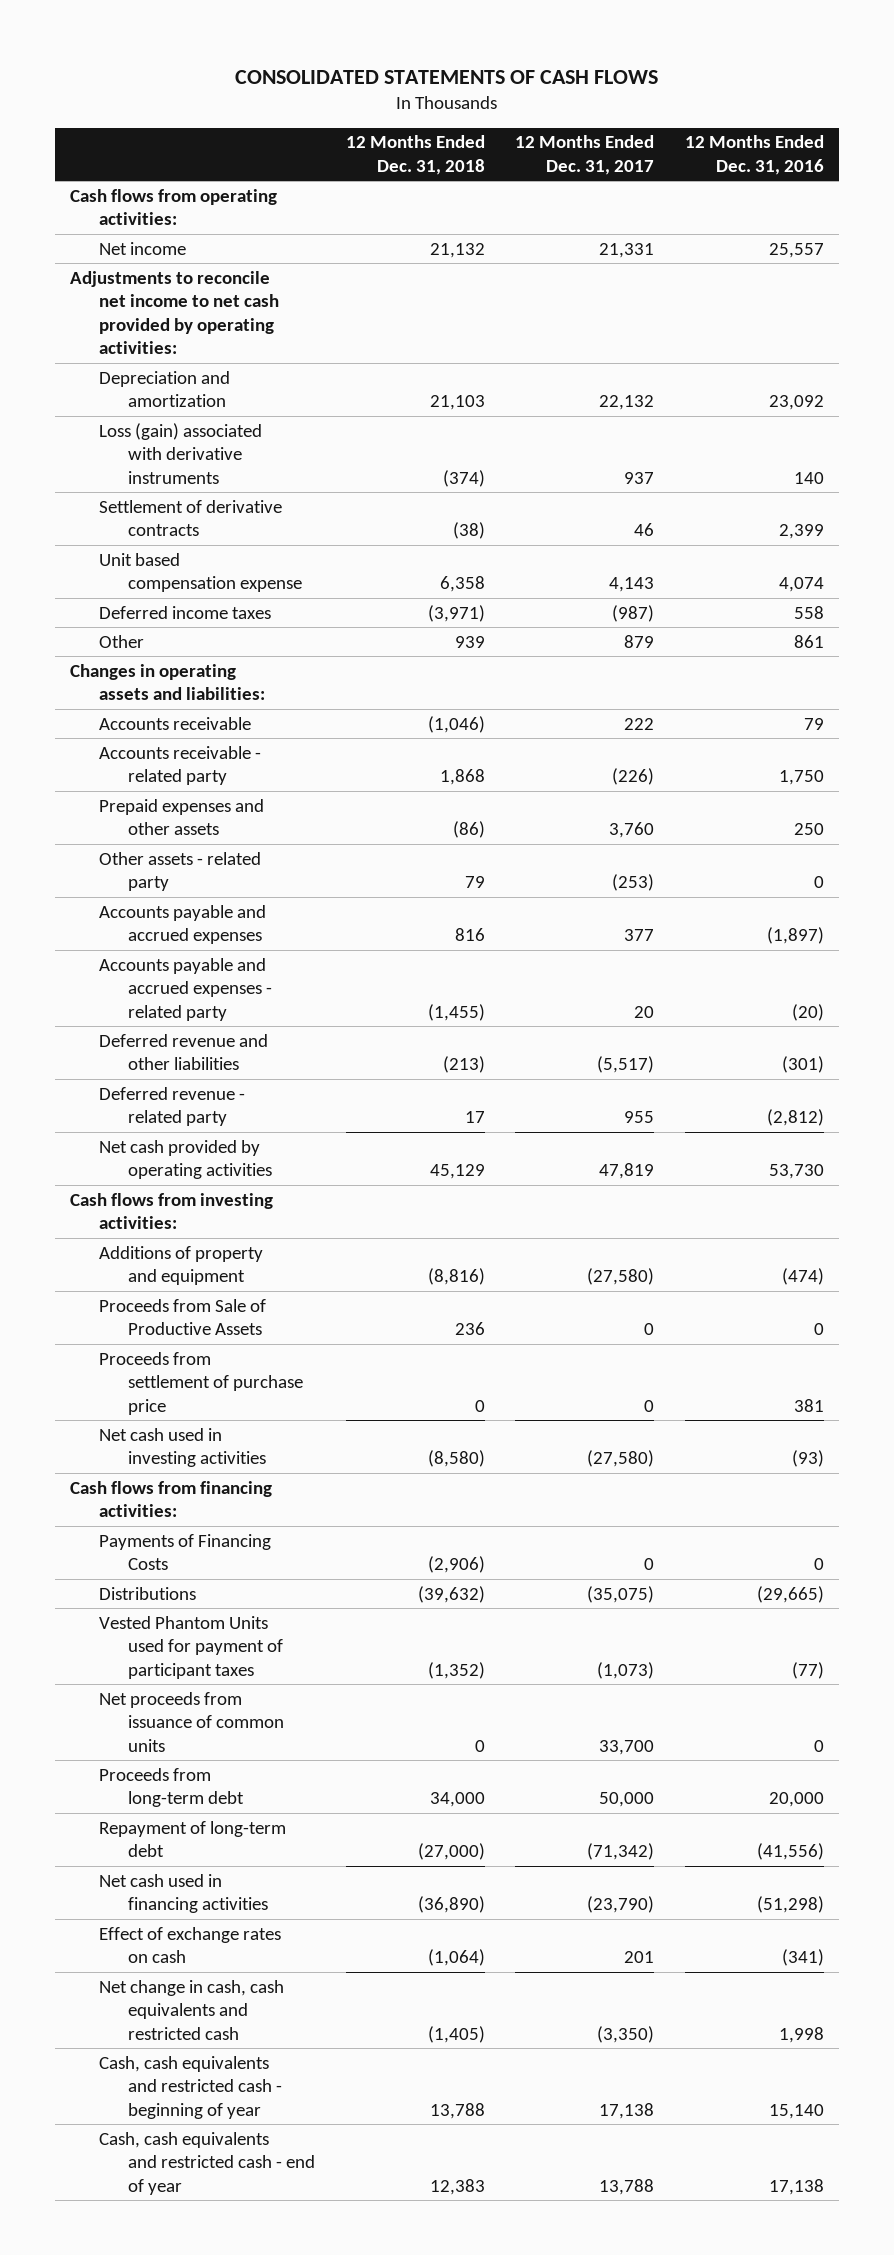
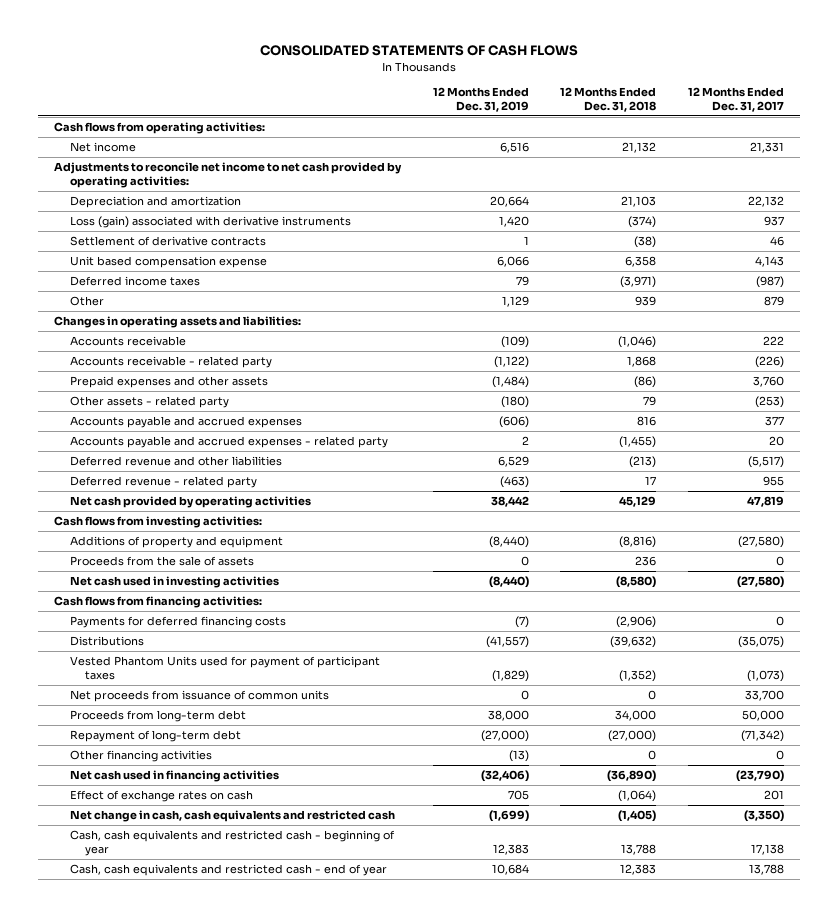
- | 12 Months Ended Dec. 31, 2018 | 12 Months Ended Dec. 31, 2017 | 12 Months Ended Dec. 31, 2016
+ | 12 Months Ended Dec. 31, 2019 | 12 Months Ended Dec. 31, 2018 | 12 Months Ended Dec. 31, 2017
- Proceeds from Sale of Productive Assets | 236 | 0 | 0
- Proceeds from settlement of purchase price | 0 | 0 | 381
+ Proceeds from the sale of assets | 0 | 236 | 0
- Payments of Financing Costs | (2,906) | 0 | 0
+ Payments for deferred financing costs | (7) | (2,906) | 0
+ Other financing activities | (13) | 0 | 0

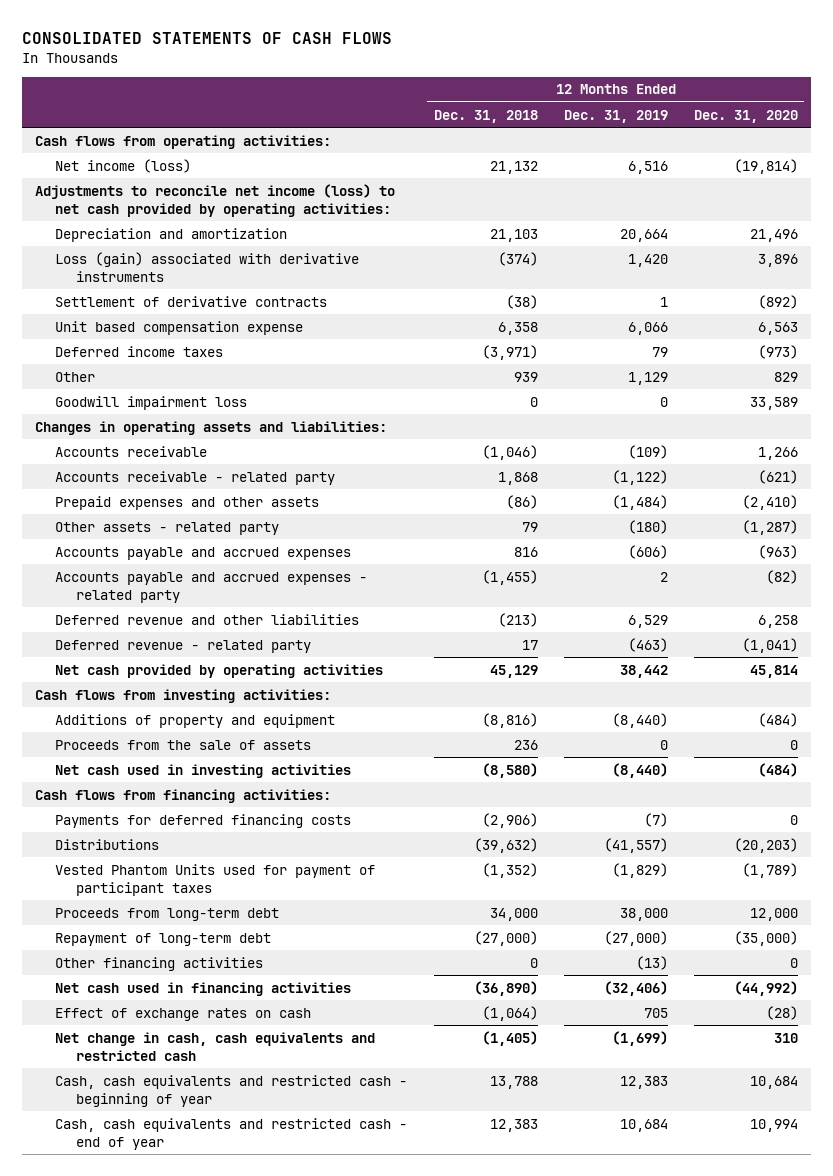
- | 12 Months Ended Dec. 31, 2019 | 12 Months Ended Dec. 31, 2018 | 12 Months Ended Dec. 31, 2017
+ | 12 Months Ended Dec. 31, 2018 | 12 Months Ended Dec. 31, 2019 | 12 Months Ended Dec. 31, 2020
- Net income | 6,516 | 21,132 | 21,331
- Adjustments to reconcile net income to net cash provided by operating activities:
+ Net income (loss) | 21,132 | 6,516 | (19,814)
+ Adjustments to reconcile net income (loss) to net cash provided by operating activities:
+ Goodwill impairment loss | 0 | 0 | 33,589
- Net proceeds from issuance of common units | 0 | 0 | 33,700

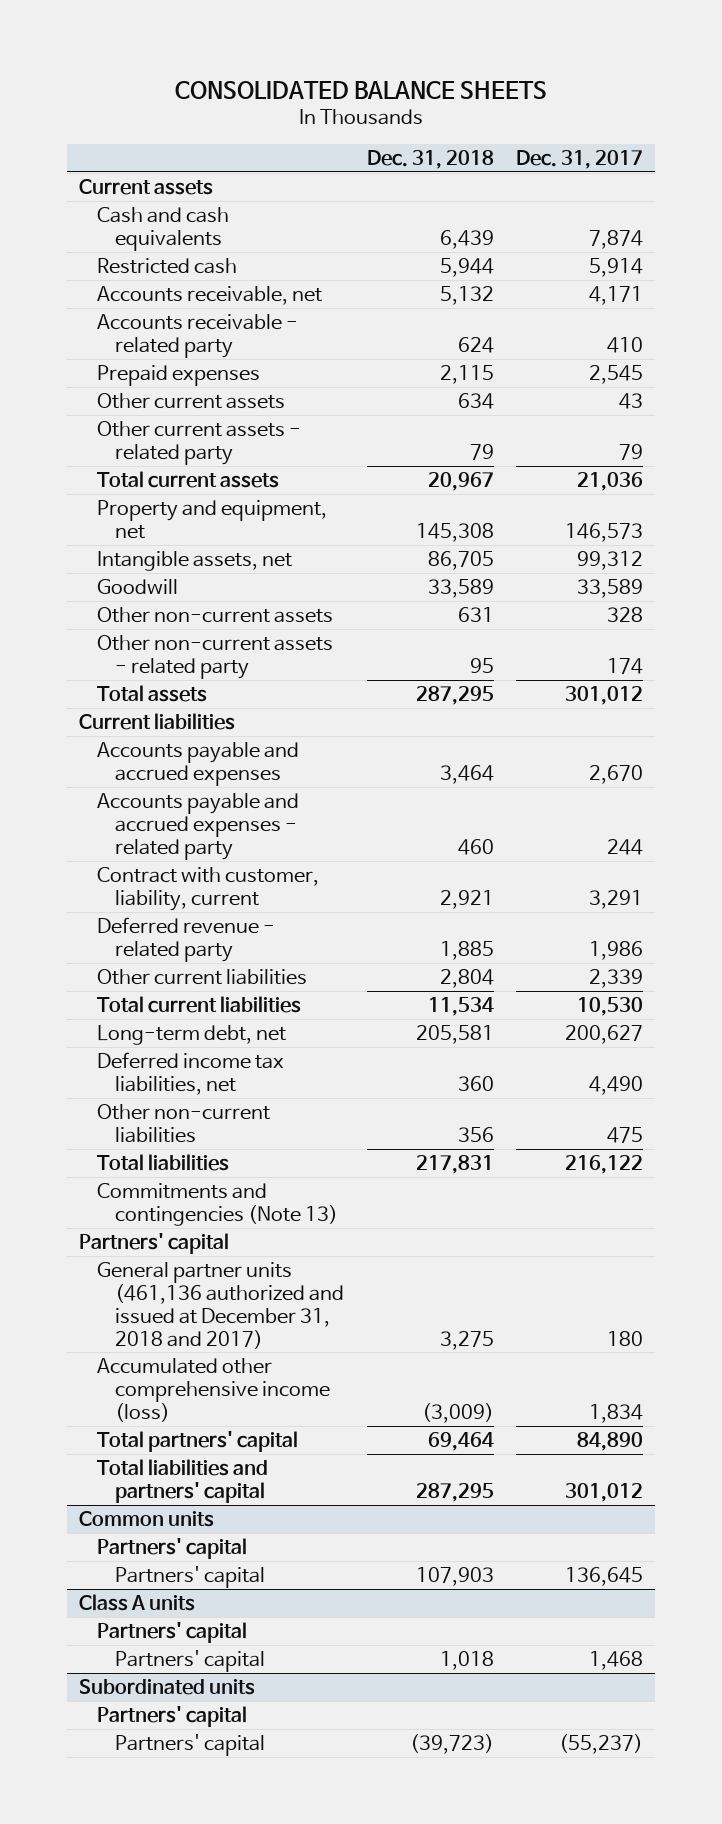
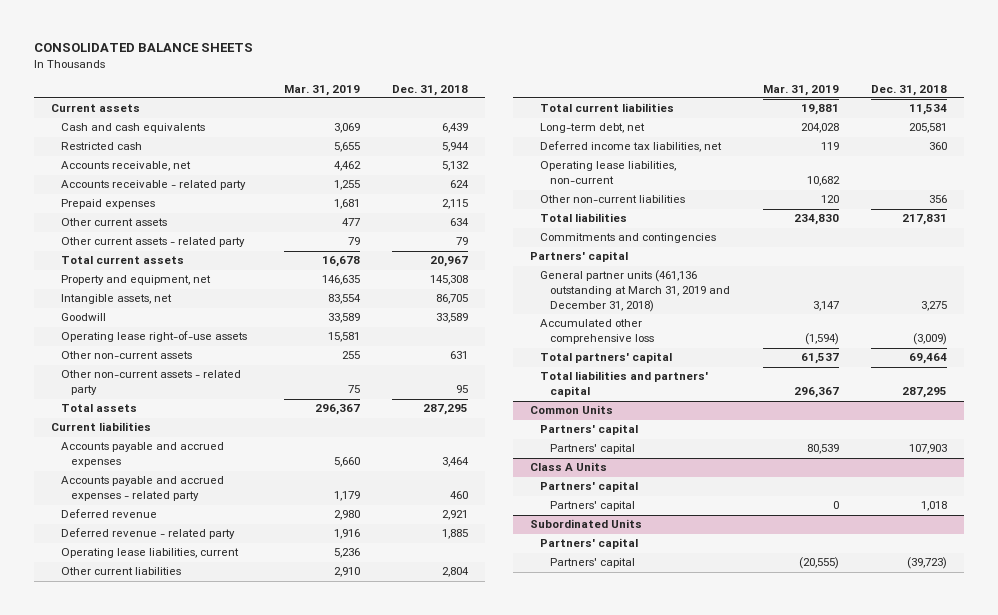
- | Dec. 31, 2018 | Dec. 31, 2017
+ | Mar. 31, 2019 | Dec. 31, 2018
+ Operating lease right-of-use assets | 15,581 |
- Contract with customer, liability, current | 2,921 | 3,291
+ Deferred revenue | 2,980 | 2,921
+ Operating lease liabilities, current | 5,236 |
+ Operating lease liabilities, non-current | 10,682 |
- Commitments and contingencies (Note 13)
+ Commitments and contingencies
- General partner units (461,136 authorized and issued at December 31, 2018 and 2017) | 3,275 | 180
- Accumulated other comprehensive income (loss) | (3,009) | 1,834
+ General partner units (461,136 outstanding at March 31, 2019 and December 31, 2018) | 3,147 | 3,275
+ Accumulated other comprehensive loss | (1,594) | (3,009)
- Common units
+ Common Units
- Class A units
+ Class A Units
- Subordinated units
+ Subordinated Units

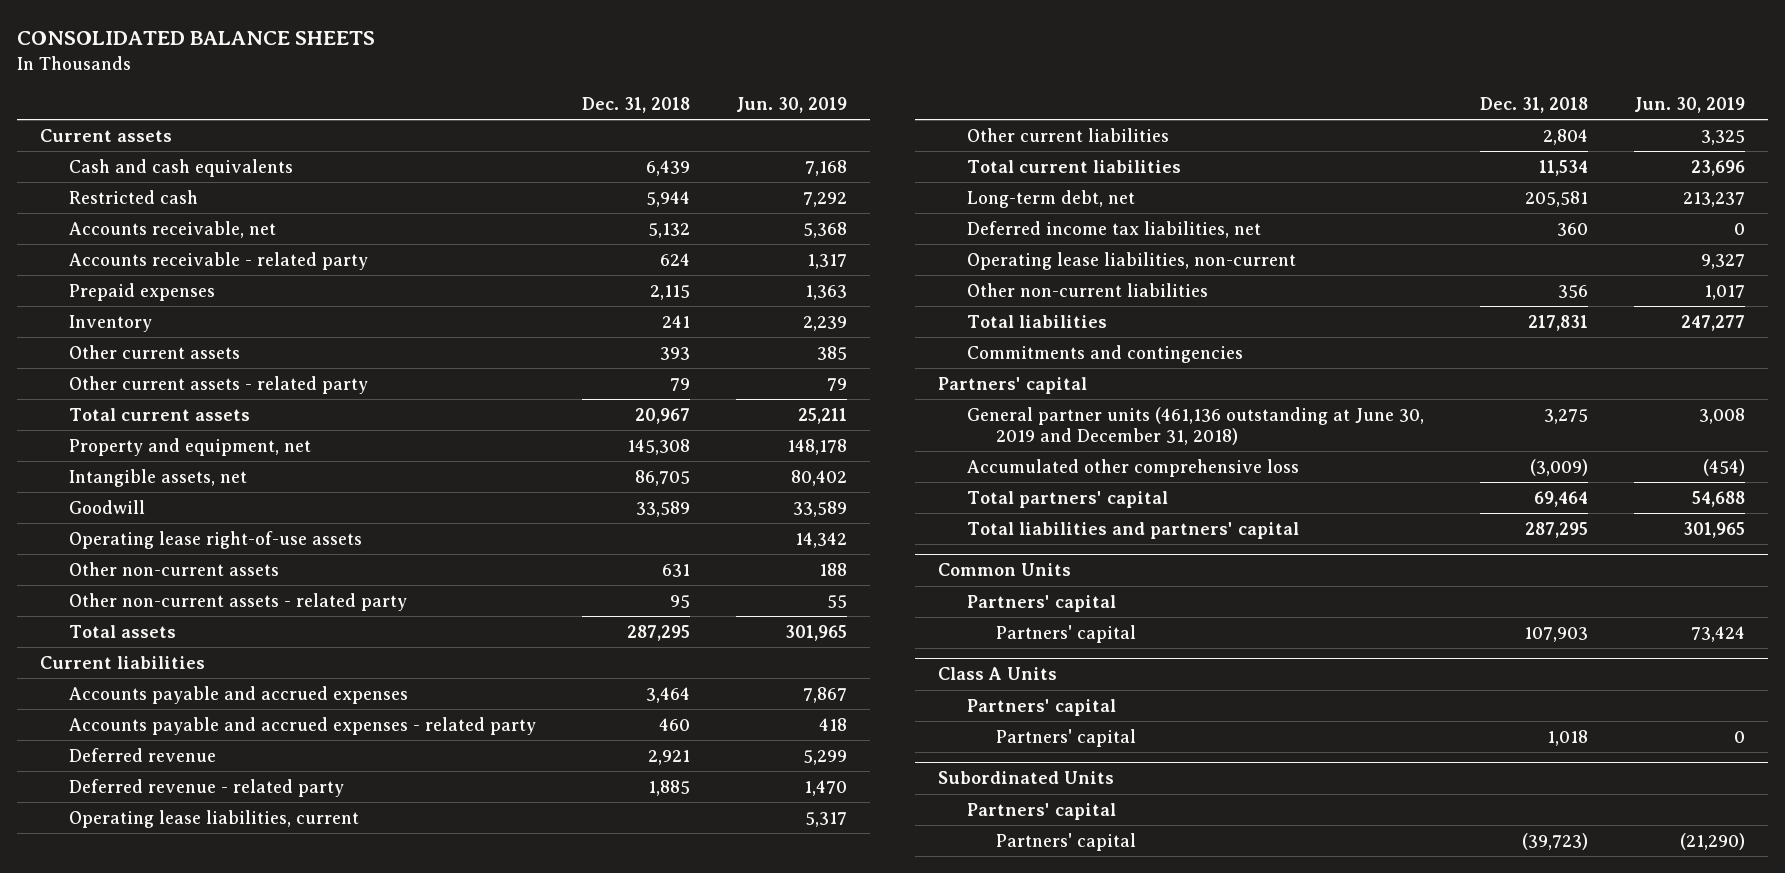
- | Mar. 31, 2019 | Dec. 31, 2018
+ | Dec. 31, 2018 | Jun. 30, 2019
- Other current assets | 477 | 634
+ Inventory | 241 | 2,239
+ Other current assets | 393 | 385
- General partner units (461,136 outstanding at March 31, 2019 and December 31, 2018) | 3,147 | 3,275
+ General partner units (461,136 outstanding at June 30, 2019 and December 31, 2018) | 3,275 | 3,008

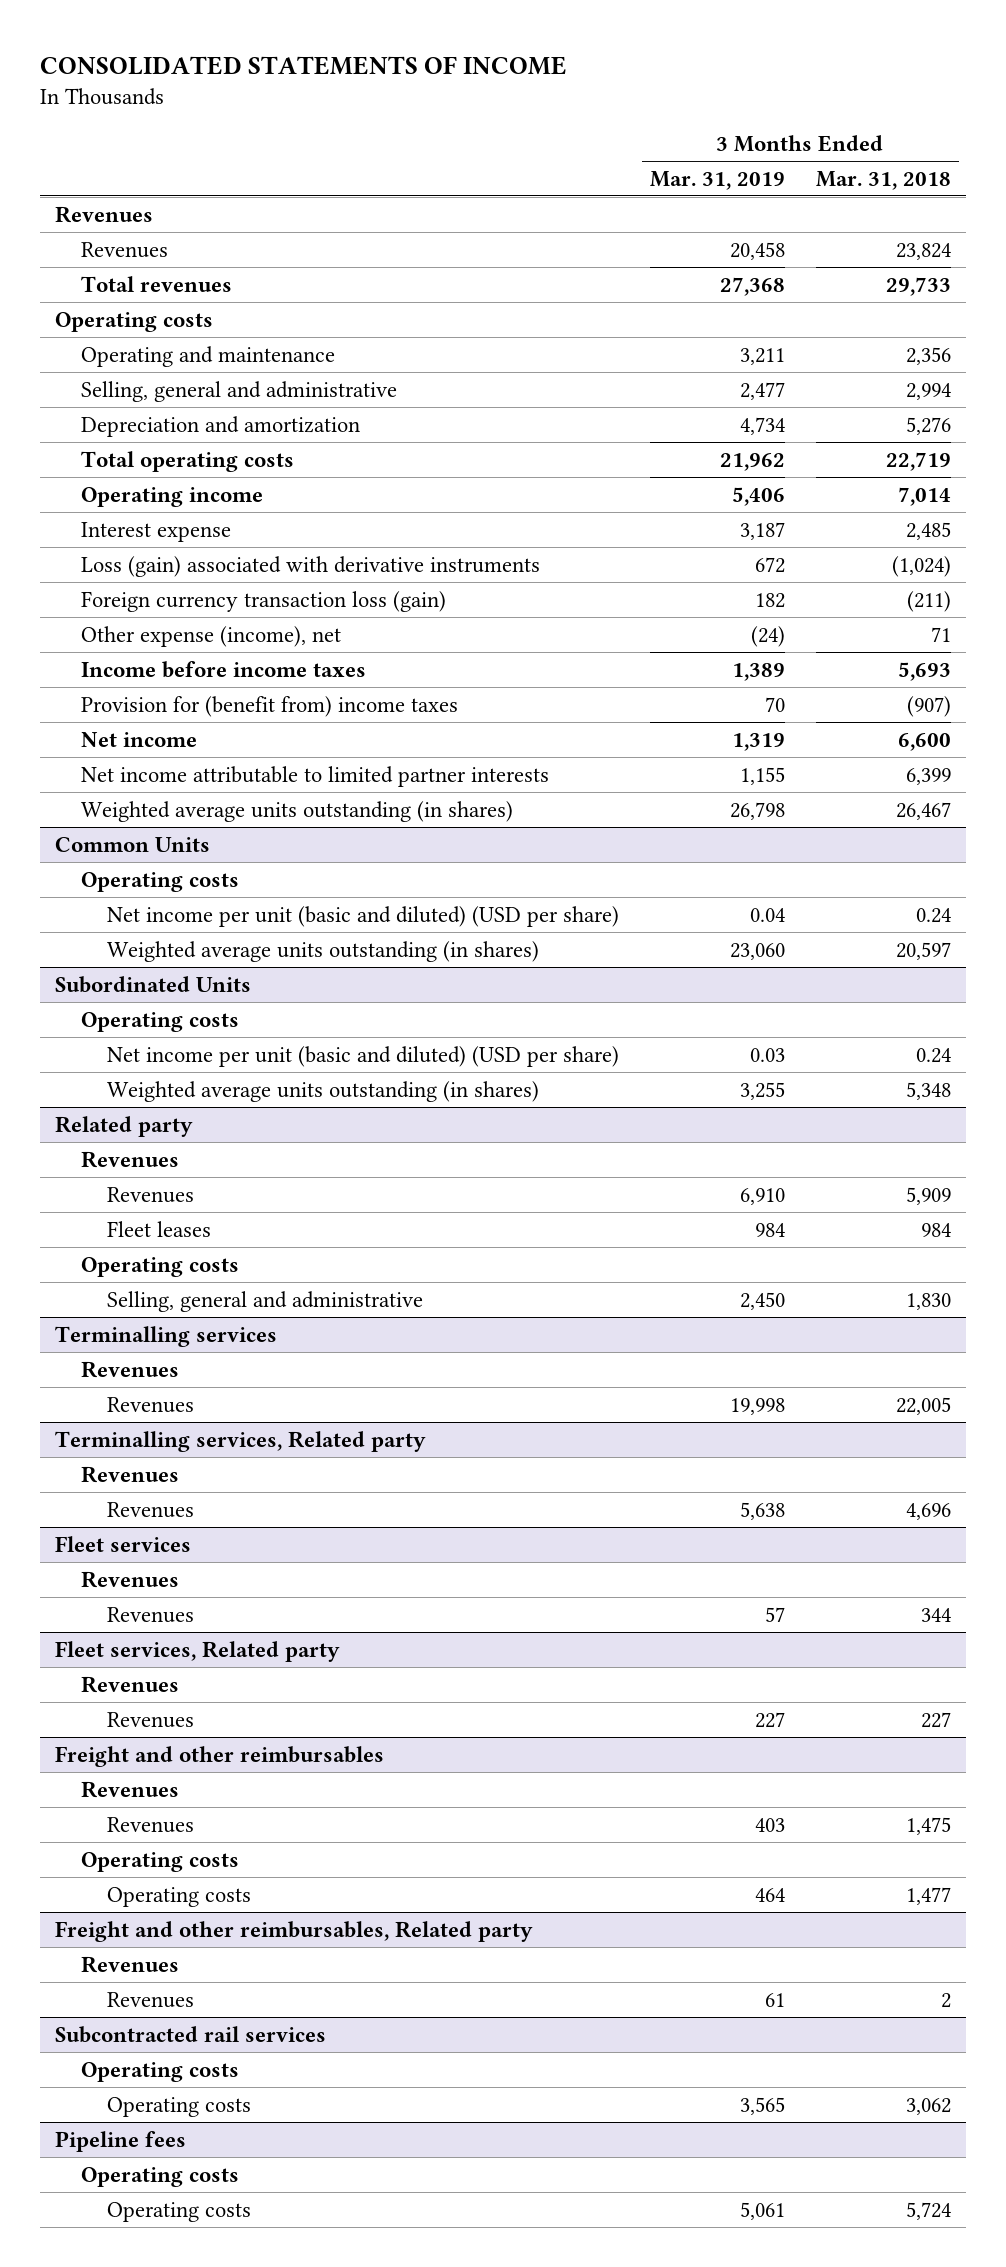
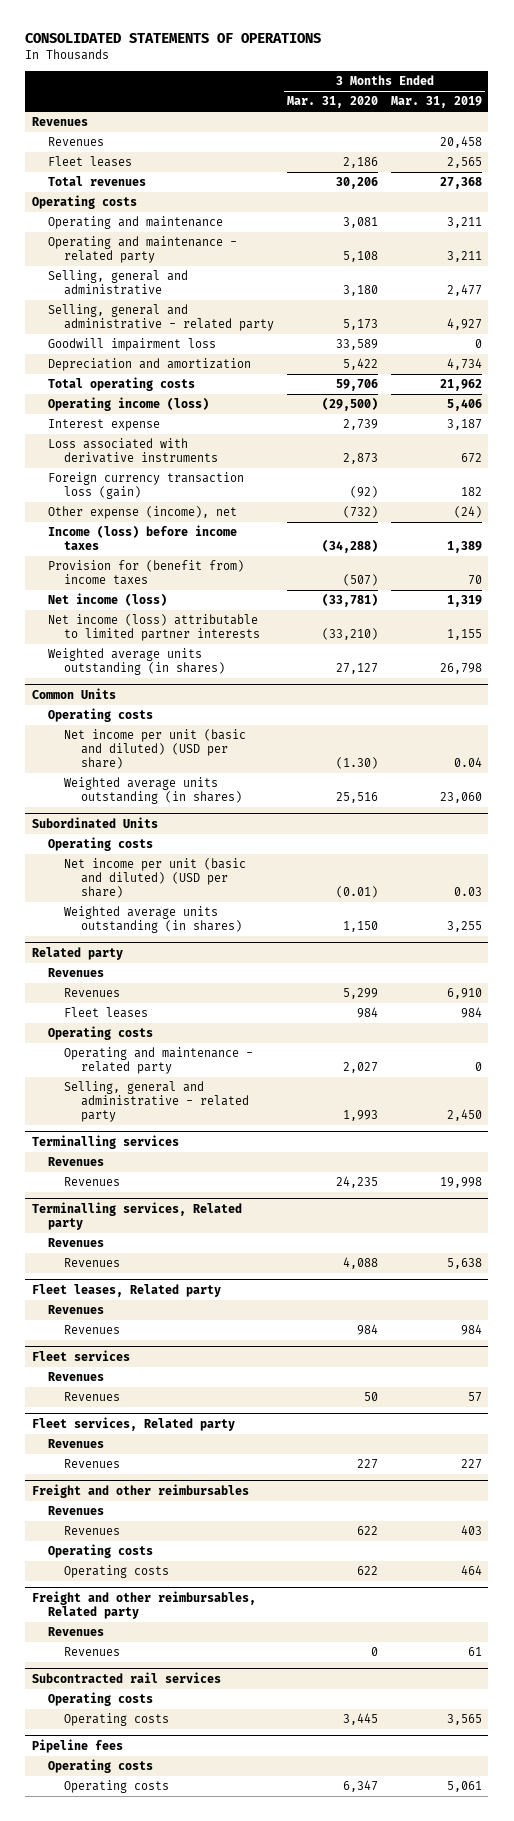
- CONSOLIDATED STATEMENTS OF INCOME
+ CONSOLIDATED STATEMENTS OF OPERATIONS
- | 3 Months Ended Mar. 31, 2019 | 3 Months Ended Mar. 31, 2018
+ | 3 Months Ended Mar. 31, 2020 | 3 Months Ended Mar. 31, 2019
+ Fleet leases | 2,186 | 2,565
+ Operating and maintenance - related party | 5,108 | 3,211
+ Selling, general and administrative - related party | 5,173 | 4,927
+ Goodwill impairment loss | 33,589 | 0
- Operating income | 5,406 | 7,014
+ Operating income (loss) | (29,500) | 5,406
- Loss (gain) associated with derivative instruments | 672 | (1,024)
+ Loss associated with derivative instruments | 2,873 | 672
- Income before income taxes | 1,389 | 5,693
+ Income (loss) before income taxes | (34,288) | 1,389
- Net income | 1,319 | 6,600
- Net income attributable to limited partner interests | 1,155 | 6,399
+ Net income (loss) | (33,781) | 1,319
+ Net income (loss) attributable to limited partner interests | (33,210) | 1,155
@ Related party
- Selling, general and administrative | 2,450 | 1,830
+ Operating and maintenance - related party | 2,027 | 0
+ Selling, general and administrative - related party | 1,993 | 2,450
+ Fleet leases, Related party
+ Revenues
+ Revenues | 984 | 984

